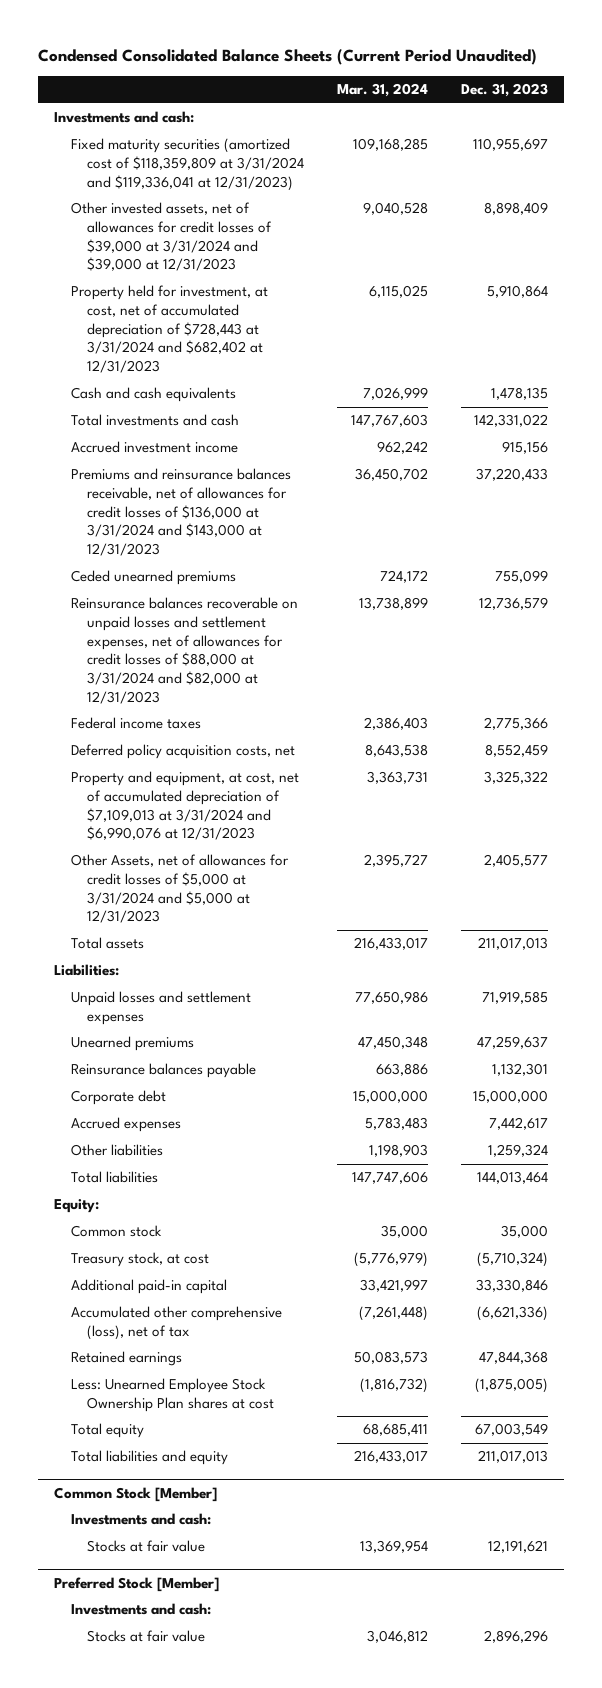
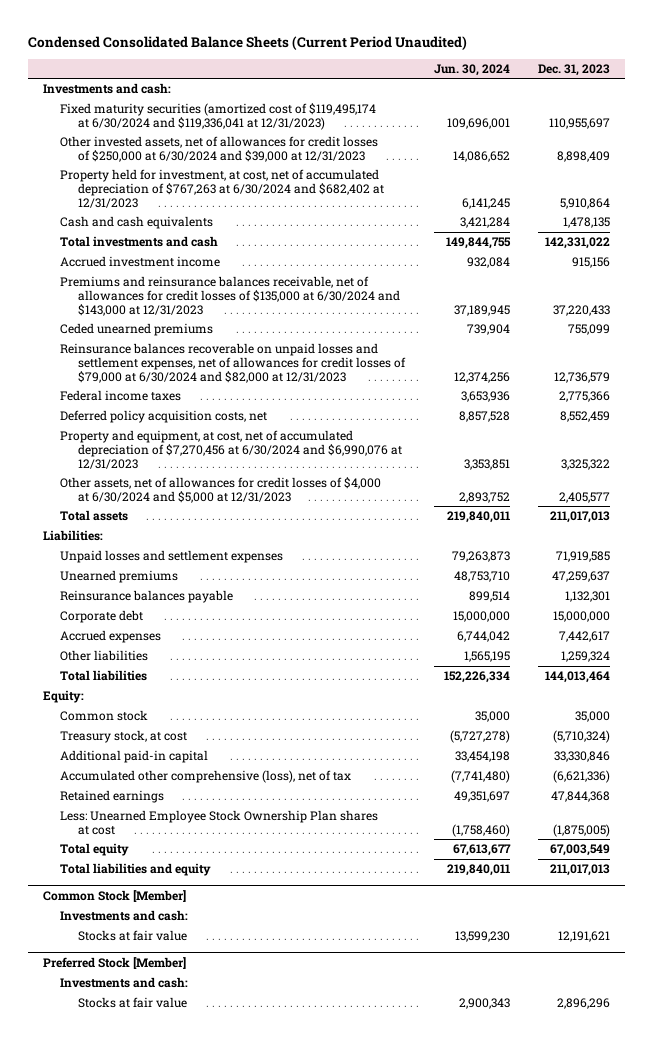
- | Mar. 31, 2024 | Dec. 31, 2023
+ | Jun. 30, 2024 | Dec. 31, 2023
- Fixed maturity securities (amortized cost of $118,359,809 at 3/31/2024 and $119,336,041 at 12/31/2023) | 109,168,285 | 110,955,697
- Other invested assets, net of allowances for credit losses of $39,000 at 3/31/2024 and $39,000 at 12/31/2023 | 9,040,528 | 8,898,409
- Property held for investment, at cost, net of accumulated depreciation of $728,443 at 3/31/2024 and $682,402 at 12/31/2023 | 6,115,025 | 5,910,864
+ Fixed maturity securities (amortized cost of $119,495,174 at 6/30/2024 and $119,336,041 at 12/31/2023) | 109,696,001 | 110,955,697
+ Other invested assets, net of allowances for credit losses of $250,000 at 6/30/2024 and $39,000 at 12/31/2023 | 14,086,652 | 8,898,409
+ Property held for investment, at cost, net of accumulated depreciation of $767,263 at 6/30/2024 and $682,402 at 12/31/2023 | 6,141,245 | 5,910,864
- Premiums and reinsurance balances receivable, net of allowances for credit losses of $136,000 at 3/31/2024 and $143,000 at 12/31/2023 | 36,450,702 | 37,220,433
+ Premiums and reinsurance balances receivable, net of allowances for credit losses of $135,000 at 6/30/2024 and $143,000 at 12/31/2023 | 37,189,945 | 37,220,433
- Reinsurance balances recoverable on unpaid losses and settlement expenses, net of allowances for credit losses of $88,000 at 3/31/2024 and $82,000 at 12/31/2023 | 13,738,899 | 12,736,579
+ Reinsurance balances recoverable on unpaid losses and settlement expenses, net of allowances for credit losses of $79,000 at 6/30/2024 and $82,000 at 12/31/2023 | 12,374,256 | 12,736,579
- Property and equipment, at cost, net of accumulated depreciation of $7,109,013 at 3/31/2024 and $6,990,076 at 12/31/2023 | 3,363,731 | 3,325,322
- Other Assets, net of allowances for credit losses of $5,000 at 3/31/2024 and $5,000 at 12/31/2023 | 2,395,727 | 2,405,577
+ Property and equipment, at cost, net of accumulated depreciation of $7,270,456 at 6/30/2024 and $6,990,076 at 12/31/2023 | 3,353,851 | 3,325,322
+ Other assets, net of allowances for credit losses of $4,000 at 6/30/2024 and $5,000 at 12/31/2023 | 2,893,752 | 2,405,577

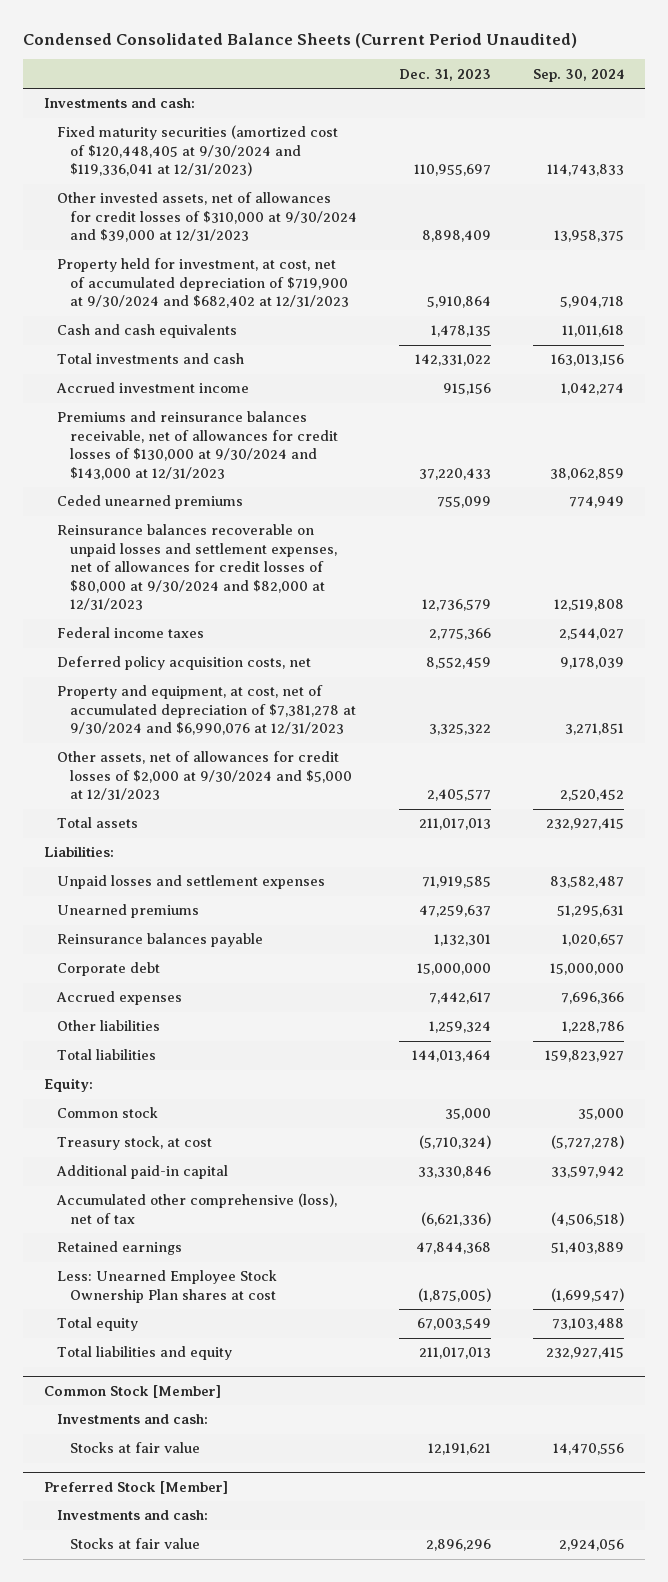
- | Jun. 30, 2024 | Dec. 31, 2023
+ | Dec. 31, 2023 | Sep. 30, 2024
- Fixed maturity securities (amortized cost of $119,495,174 at 6/30/2024 and $119,336,041 at 12/31/2023) | 109,696,001 | 110,955,697
- Other invested assets, net of allowances for credit losses of $250,000 at 6/30/2024 and $39,000 at 12/31/2023 | 14,086,652 | 8,898,409
- Property held for investment, at cost, net of accumulated depreciation of $767,263 at 6/30/2024 and $682,402 at 12/31/2023 | 6,141,245 | 5,910,864
+ Fixed maturity securities (amortized cost of $120,448,405 at 9/30/2024 and $119,336,041 at 12/31/2023) | 110,955,697 | 114,743,833
+ Other invested assets, net of allowances for credit losses of $310,000 at 9/30/2024 and $39,000 at 12/31/2023 | 8,898,409 | 13,958,375
+ Property held for investment, at cost, net of accumulated depreciation of $719,900 at 9/30/2024 and $682,402 at 12/31/2023 | 5,910,864 | 5,904,718
- Premiums and reinsurance balances receivable, net of allowances for credit losses of $135,000 at 6/30/2024 and $143,000 at 12/31/2023 | 37,189,945 | 37,220,433
+ Premiums and reinsurance balances receivable, net of allowances for credit losses of $130,000 at 9/30/2024 and $143,000 at 12/31/2023 | 37,220,433 | 38,062,859
- Reinsurance balances recoverable on unpaid losses and settlement expenses, net of allowances for credit losses of $79,000 at 6/30/2024 and $82,000 at 12/31/2023 | 12,374,256 | 12,736,579
+ Reinsurance balances recoverable on unpaid losses and settlement expenses, net of allowances for credit losses of $80,000 at 9/30/2024 and $82,000 at 12/31/2023 | 12,736,579 | 12,519,808
- Property and equipment, at cost, net of accumulated depreciation of $7,270,456 at 6/30/2024 and $6,990,076 at 12/31/2023 | 3,353,851 | 3,325,322
- Other assets, net of allowances for credit losses of $4,000 at 6/30/2024 and $5,000 at 12/31/2023 | 2,893,752 | 2,405,577
+ Property and equipment, at cost, net of accumulated depreciation of $7,381,278 at 9/30/2024 and $6,990,076 at 12/31/2023 | 3,325,322 | 3,271,851
+ Other assets, net of allowances for credit losses of $2,000 at 9/30/2024 and $5,000 at 12/31/2023 | 2,405,577 | 2,520,452

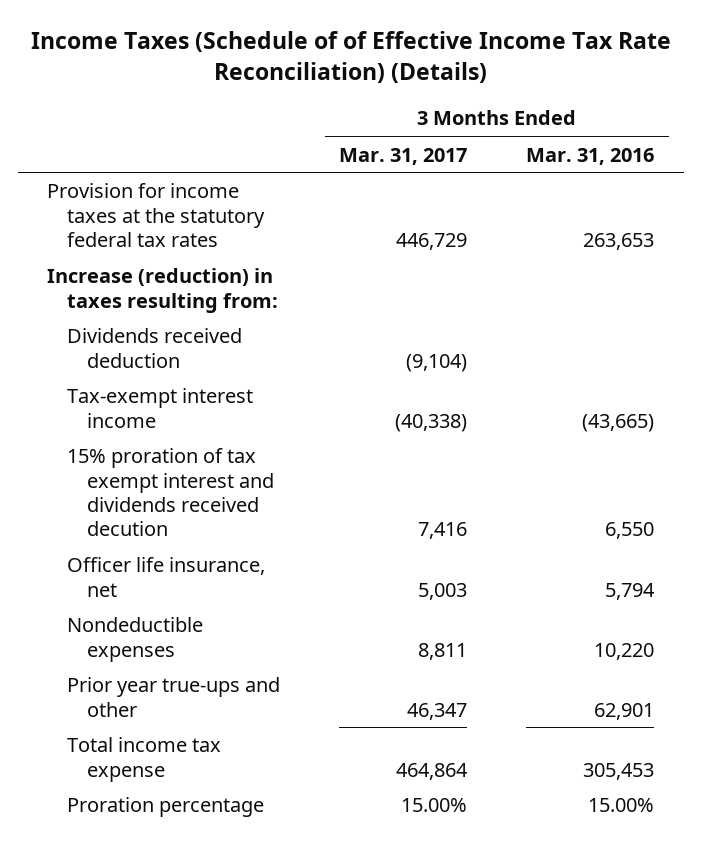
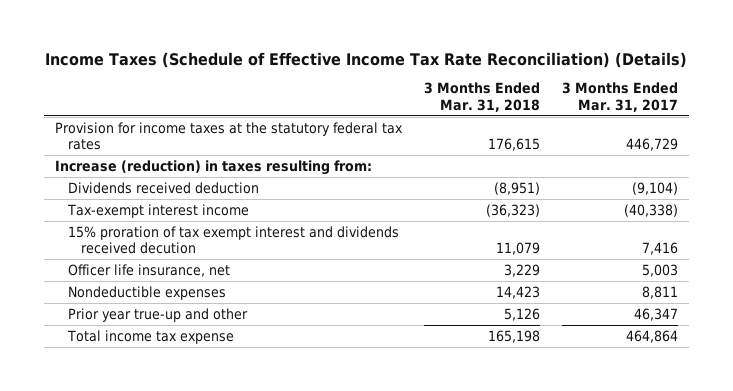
- Income Taxes (Schedule of of Effective Income Tax Rate Reconciliation) (Details)
+ Income Taxes (Schedule of Effective Income Tax Rate Reconciliation) (Details)
- | 3 Months Ended Mar. 31, 2017 | 3 Months Ended Mar. 31, 2016
+ | 3 Months Ended Mar. 31, 2018 | 3 Months Ended Mar. 31, 2017
- Prior year true-ups and other | 46,347 | 62,901
+ Prior year true-up and other | 5,126 | 46,347
- Proration percentage | 15.00% | 15.00%

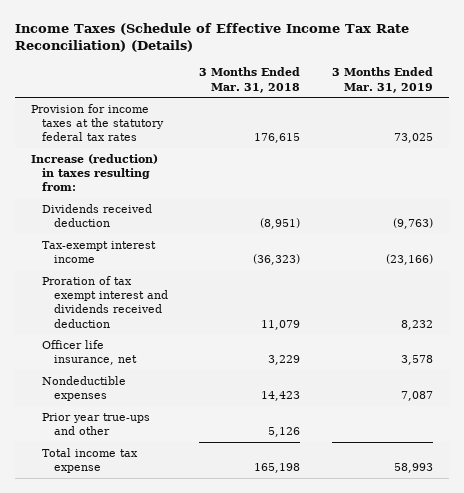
- | 3 Months Ended Mar. 31, 2018 | 3 Months Ended Mar. 31, 2017
+ | 3 Months Ended Mar. 31, 2018 | 3 Months Ended Mar. 31, 2019
- 15% proration of tax exempt interest and dividends received decution | 11,079 | 7,416
+ Proration of tax exempt interest and dividends received deduction | 11,079 | 8,232
- Prior year true-up and other | 5,126 | 46,347
+ Prior year true-ups and other | 5,126 |

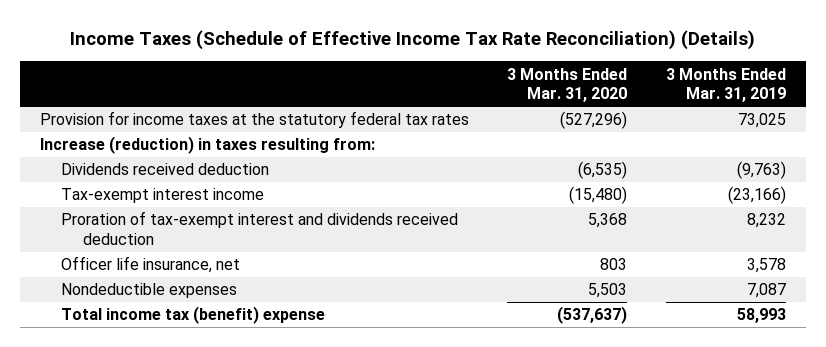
- | 3 Months Ended Mar. 31, 2018 | 3 Months Ended Mar. 31, 2019
+ | 3 Months Ended Mar. 31, 2020 | 3 Months Ended Mar. 31, 2019
- Proration of tax exempt interest and dividends received deduction | 11,079 | 8,232
+ Proration of tax-exempt interest and dividends received deduction | 5,368 | 8,232
- Prior year true-ups and other | 5,126 |
- Total income tax expense | 165,198 | 58,993
+ Total income tax (benefit) expense | (537,637) | 58,993

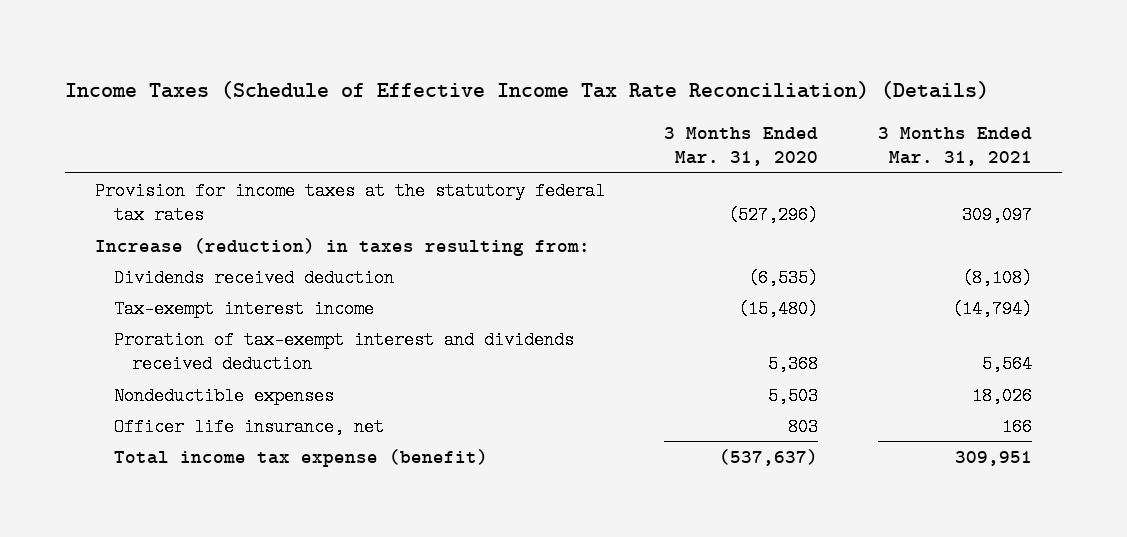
- | 3 Months Ended Mar. 31, 2020 | 3 Months Ended Mar. 31, 2019
+ | 3 Months Ended Mar. 31, 2020 | 3 Months Ended Mar. 31, 2021
- Total income tax (benefit) expense | (537,637) | 58,993
moved down: Officer life insurance, net | 803 | 166
+ Total income tax expense (benefit) | (537,637) | 309,951

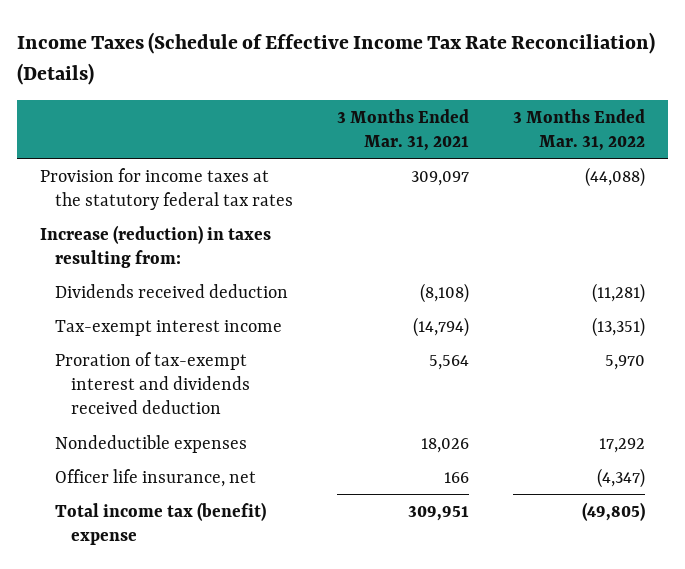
- | 3 Months Ended Mar. 31, 2020 | 3 Months Ended Mar. 31, 2021
+ | 3 Months Ended Mar. 31, 2021 | 3 Months Ended Mar. 31, 2022
- Total income tax expense (benefit) | (537,637) | 309,951
+ Total income tax (benefit) expense | 309,951 | (49,805)

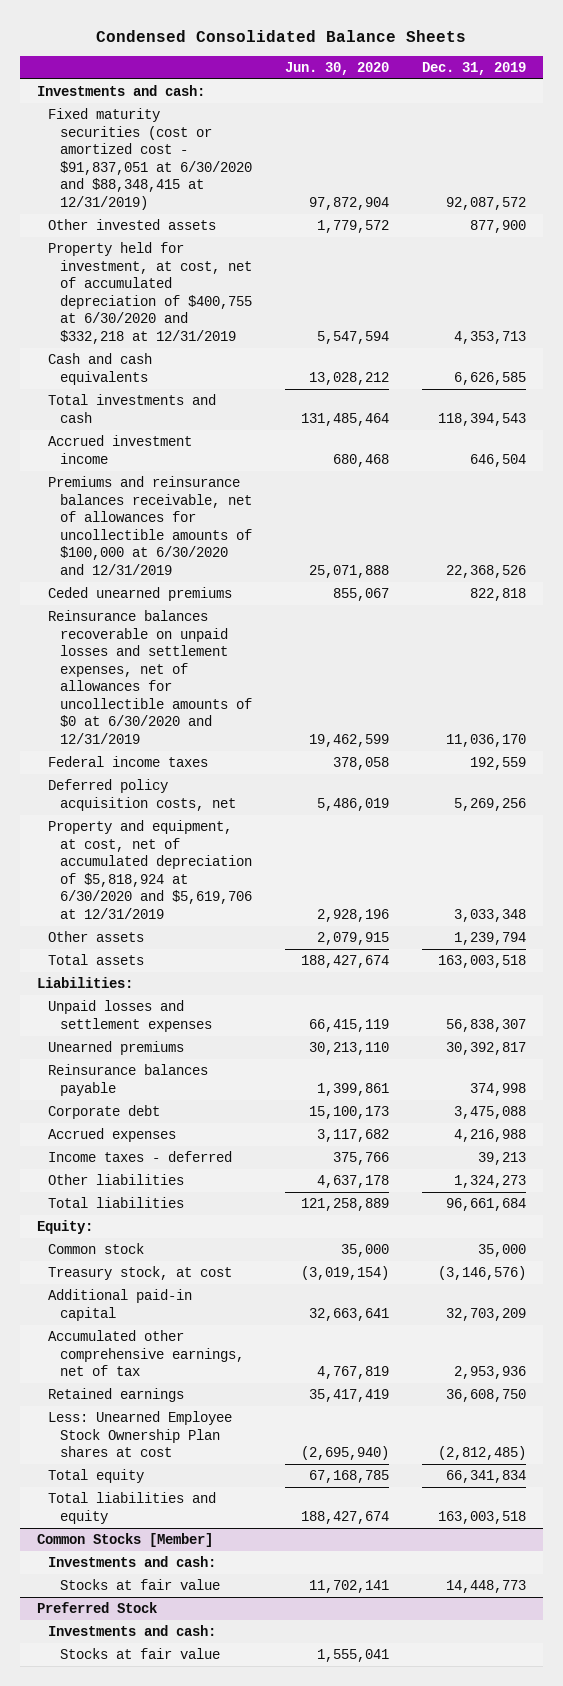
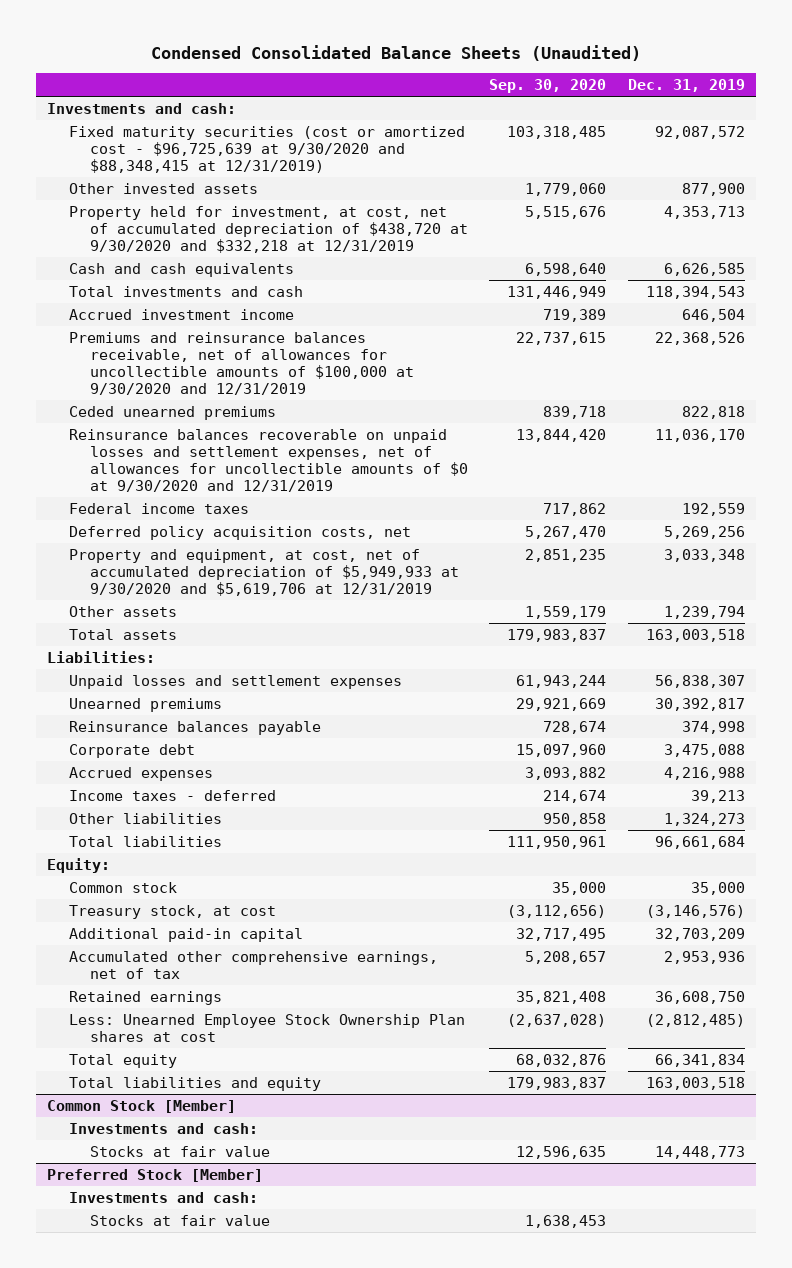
- Condensed Consolidated Balance Sheets
+ Condensed Consolidated Balance Sheets (Unaudited)
- | Jun. 30, 2020 | Dec. 31, 2019
+ | Sep. 30, 2020 | Dec. 31, 2019
- Fixed maturity securities (cost or amortized cost - $91,837,051 at 6/30/2020 and $88,348,415 at 12/31/2019) | 97,872,904 | 92,087,572
+ Fixed maturity securities (cost or amortized cost - $96,725,639 at 9/30/2020 and $88,348,415 at 12/31/2019) | 103,318,485 | 92,087,572
- Property held for investment, at cost, net of accumulated depreciation of $400,755 at 6/30/2020 and $332,218 at 12/31/2019 | 5,547,594 | 4,353,713
+ Property held for investment, at cost, net of accumulated depreciation of $438,720 at 9/30/2020 and $332,218 at 12/31/2019 | 5,515,676 | 4,353,713
- Premiums and reinsurance balances receivable, net of allowances for uncollectible amounts of $100,000 at 6/30/2020 and 12/31/2019 | 25,071,888 | 22,368,526
+ Premiums and reinsurance balances receivable, net of allowances for uncollectible amounts of $100,000 at 9/30/2020 and 12/31/2019 | 22,737,615 | 22,368,526
- Reinsurance balances recoverable on unpaid losses and settlement expenses, net of allowances for uncollectible amounts of $0 at 6/30/2020 and 12/31/2019 | 19,462,599 | 11,036,170
+ Reinsurance balances recoverable on unpaid losses and settlement expenses, net of allowances for uncollectible amounts of $0 at 9/30/2020 and 12/31/2019 | 13,844,420 | 11,036,170
- Property and equipment, at cost, net of accumulated depreciation of $5,818,924 at 6/30/2020 and $5,619,706 at 12/31/2019 | 2,928,196 | 3,033,348
+ Property and equipment, at cost, net of accumulated depreciation of $5,949,933 at 9/30/2020 and $5,619,706 at 12/31/2019 | 2,851,235 | 3,033,348
- Common Stocks [Member]
+ Common Stock [Member]
- Preferred Stock
+ Preferred Stock [Member]

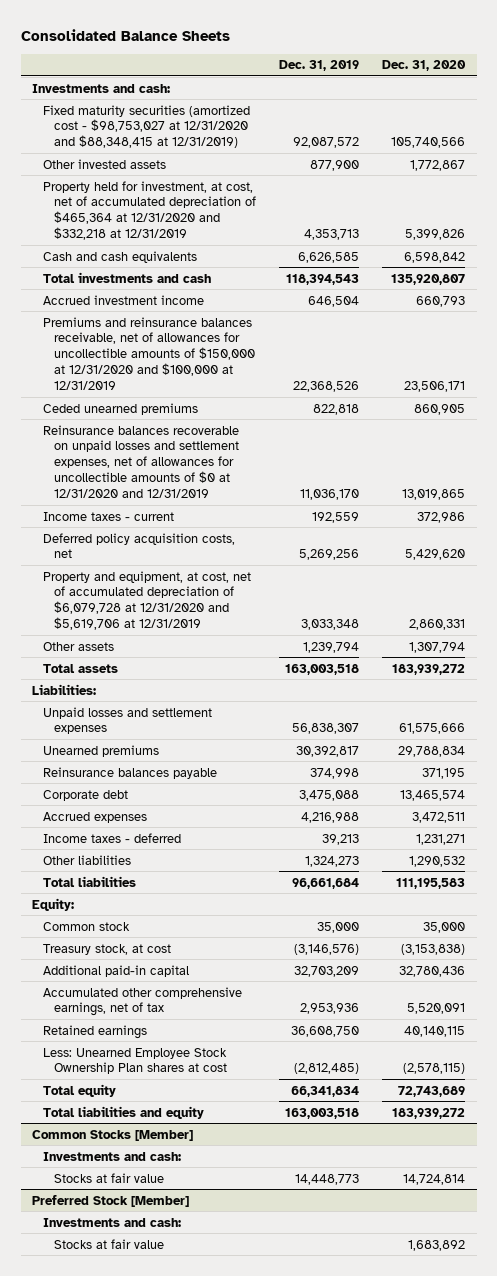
- Condensed Consolidated Balance Sheets (Unaudited)
+ Consolidated Balance Sheets
- | Sep. 30, 2020 | Dec. 31, 2019
+ | Dec. 31, 2019 | Dec. 31, 2020
- Fixed maturity securities (cost or amortized cost - $96,725,639 at 9/30/2020 and $88,348,415 at 12/31/2019) | 103,318,485 | 92,087,572
+ Fixed maturity securities (amortized cost - $98,753,027 at 12/31/2020 and $88,348,415 at 12/31/2019) | 92,087,572 | 105,740,566
- Property held for investment, at cost, net of accumulated depreciation of $438,720 at 9/30/2020 and $332,218 at 12/31/2019 | 5,515,676 | 4,353,713
+ Property held for investment, at cost, net of accumulated depreciation of $465,364 at 12/31/2020 and $332,218 at 12/31/2019 | 4,353,713 | 5,399,826
- Premiums and reinsurance balances receivable, net of allowances for uncollectible amounts of $100,000 at 9/30/2020 and 12/31/2019 | 22,737,615 | 22,368,526
+ Premiums and reinsurance balances receivable, net of allowances for uncollectible amounts of $150,000 at 12/31/2020 and $100,000 at 12/31/2019 | 22,368,526 | 23,506,171
- Reinsurance balances recoverable on unpaid losses and settlement expenses, net of allowances for uncollectible amounts of $0 at 9/30/2020 and 12/31/2019 | 13,844,420 | 11,036,170
- Federal income taxes | 717,862 | 192,559
+ Reinsurance balances recoverable on unpaid losses and settlement expenses, net of allowances for uncollectible amounts of $0 at 12/31/2020 and 12/31/2019 | 11,036,170 | 13,019,865
+ Income taxes - current | 192,559 | 372,986
- Property and equipment, at cost, net of accumulated depreciation of $5,949,933 at 9/30/2020 and $5,619,706 at 12/31/2019 | 2,851,235 | 3,033,348
+ Property and equipment, at cost, net of accumulated depreciation of $6,079,728 at 12/31/2020 and $5,619,706 at 12/31/2019 | 3,033,348 | 2,860,331
- Common Stock [Member]
+ Common Stocks [Member]

